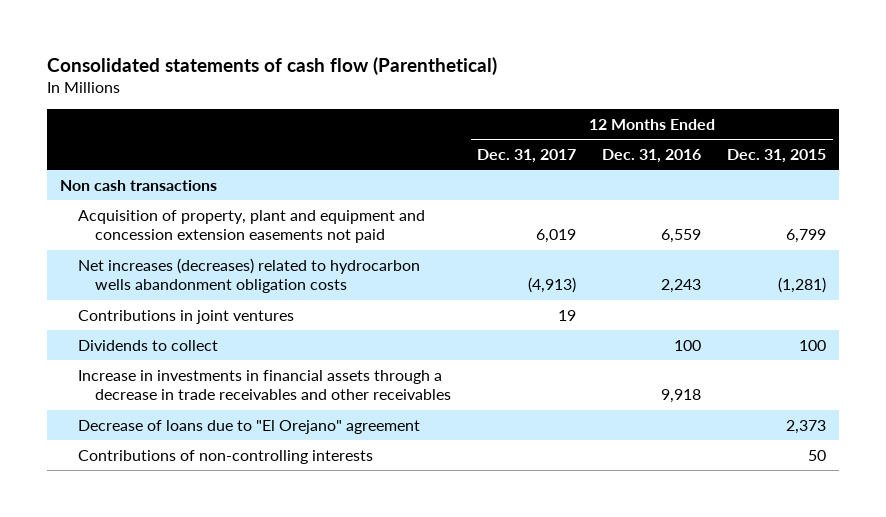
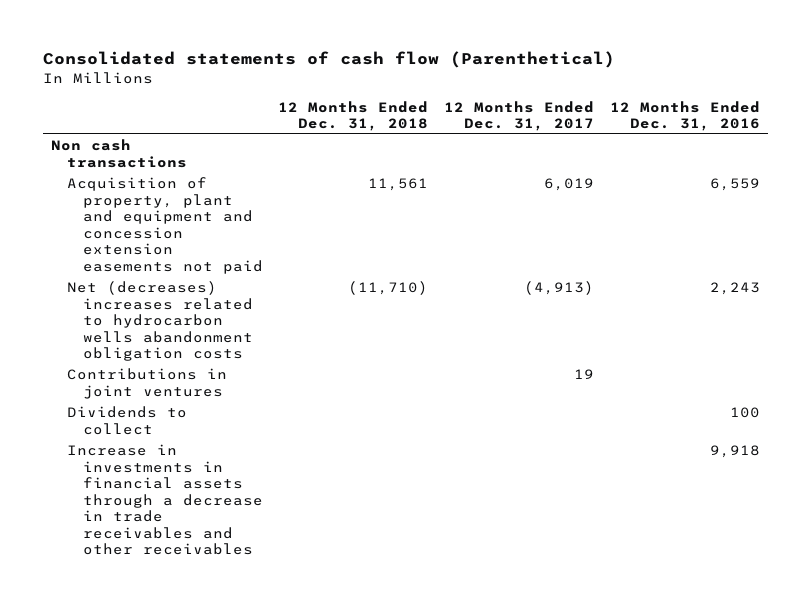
- | 12 Months Ended Dec. 31, 2017 | 12 Months Ended Dec. 31, 2016 | 12 Months Ended Dec. 31, 2015
+ | 12 Months Ended Dec. 31, 2018 | 12 Months Ended Dec. 31, 2017 | 12 Months Ended Dec. 31, 2016
- Net increases (decreases) related to hydrocarbon wells abandonment obligation costs | (4,913) | 2,243 | (1,281)
+ Net (decreases) increases related to hydrocarbon wells abandonment obligation costs | (11,710) | (4,913) | 2,243
- Decrease of loans due to "El Orejano" agreement | | | 2,373
- Contributions of non-controlling interests | | | 50

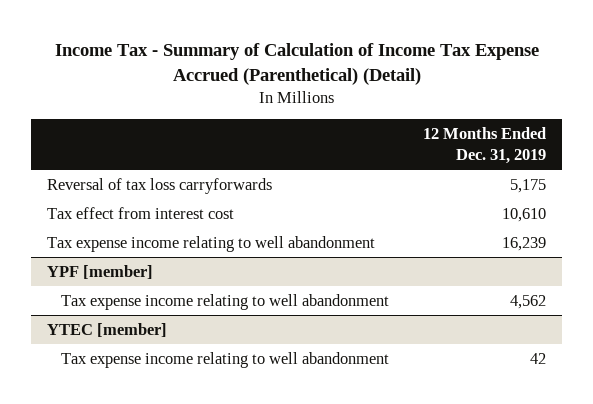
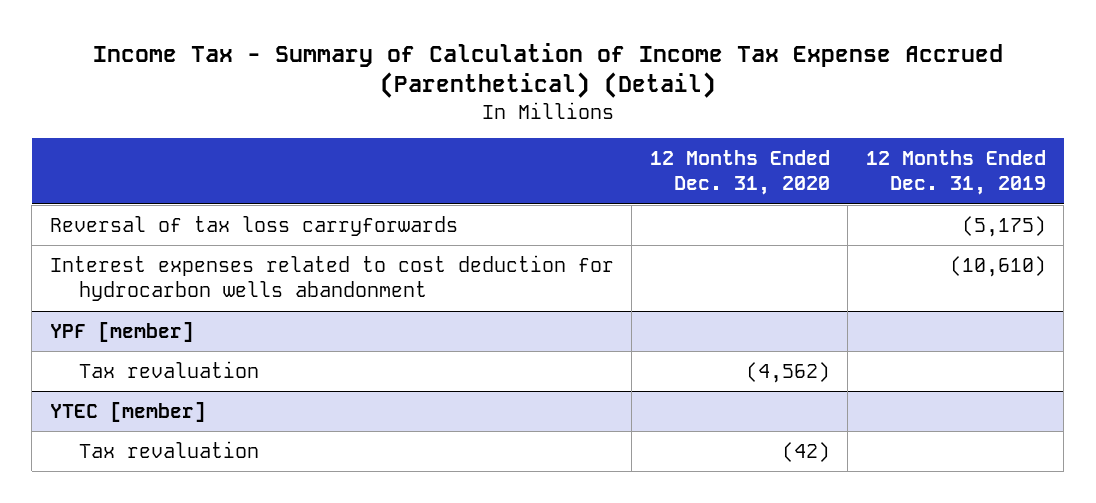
- | 12 Months Ended Dec. 31, 2019
+ | 12 Months Ended Dec. 31, 2020 | 12 Months Ended Dec. 31, 2019
- Reversal of tax loss carryforwards | 5,175
- Tax effect from interest cost | 10,610
- Tax expense income relating to well abandonment | 16,239
+ Reversal of tax loss carryforwards | | (5,175)
+ Interest expenses related to cost deduction for hydrocarbon wells abandonment | | (10,610)
@ YPF [member]
- Tax expense income relating to well abandonment | 4,562
+ Tax revaluation | (4,562) |
@ YTEC [member]
- Tax expense income relating to well abandonment | 42
+ Tax revaluation | (42) |

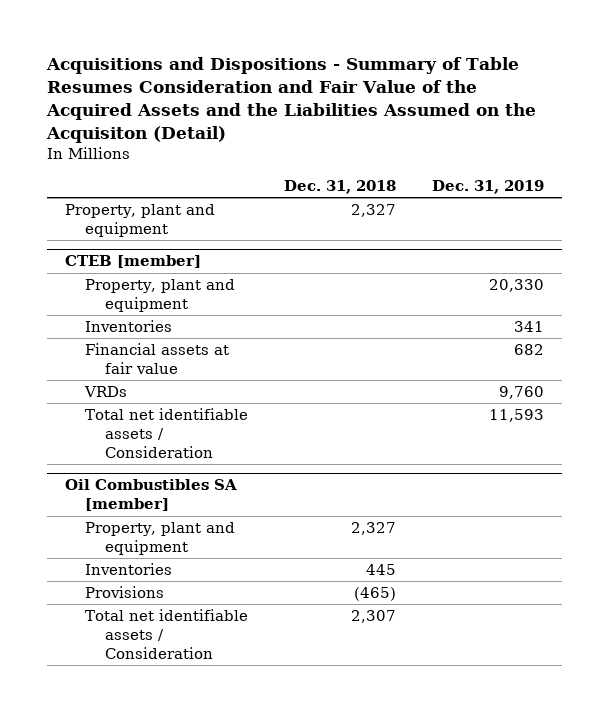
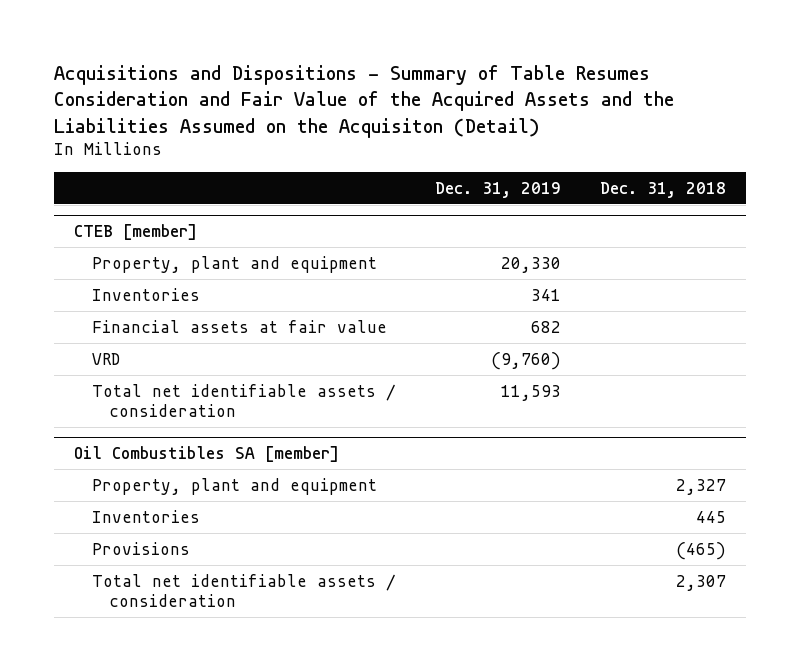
- | Dec. 31, 2018 | Dec. 31, 2019
+ | Dec. 31, 2019 | Dec. 31, 2018
- Property, plant and equipment | 2,327 |
@ CTEB [member]
- VRDs | | 9,760
- Total net identifiable assets / Consideration | | 11,593
+ VRD | (9,760) |
+ Total net identifiable assets / consideration | 11,593 |
@ Oil Combustibles SA [member]
- Total net identifiable assets / Consideration | 2,307 |
+ Total net identifiable assets / consideration | | 2,307

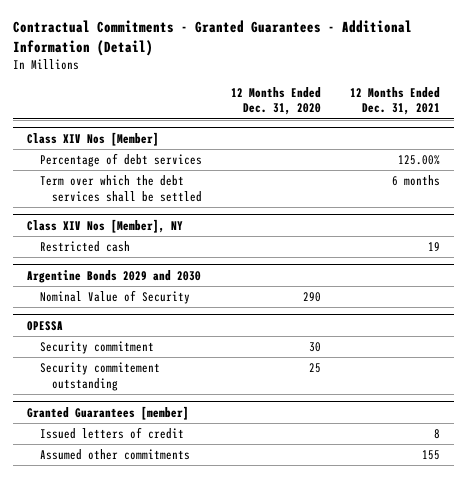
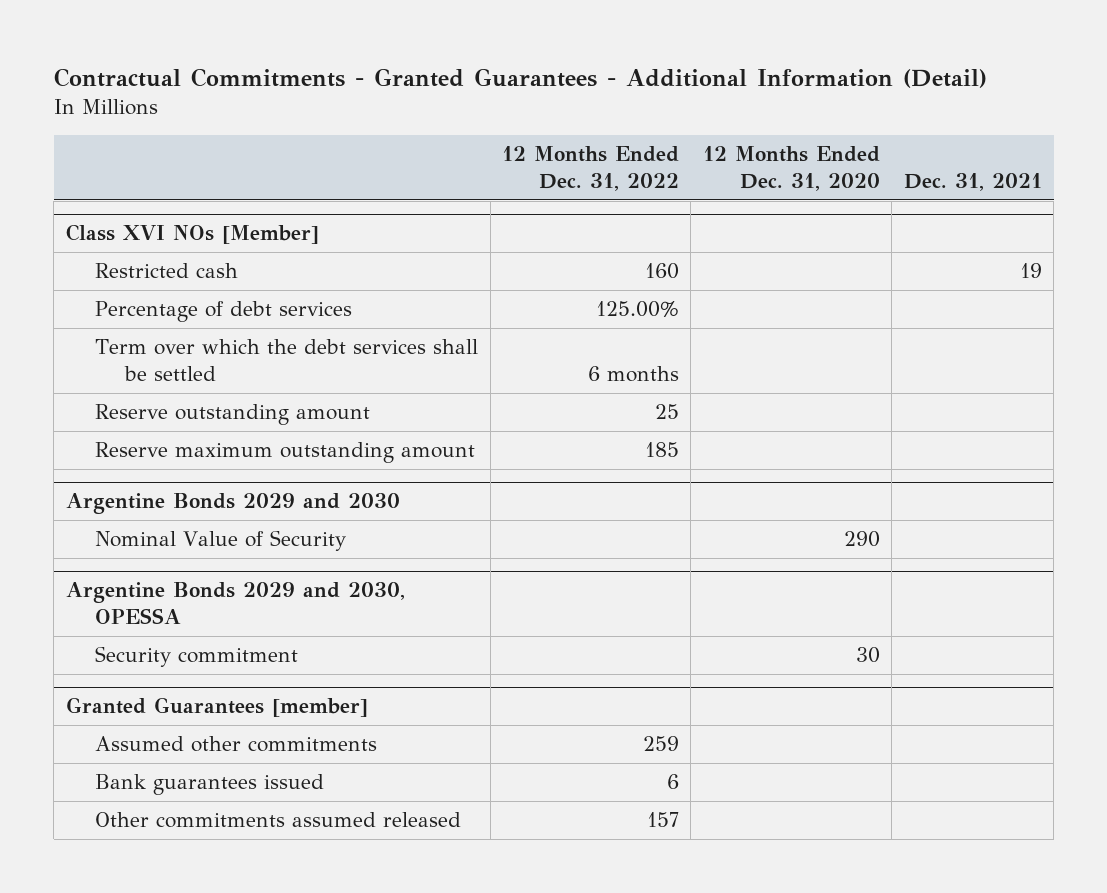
- | 12 Months Ended Dec. 31, 2020 | 12 Months Ended Dec. 31, 2021
+ | 12 Months Ended Dec. 31, 2022 | 12 Months Ended Dec. 31, 2020 | Dec. 31, 2021
- Class XIV Nos [Member]
- Percentage of debt services | | 125.00%
- Term over which the debt services shall be settled | | 6 months
- Class XIV Nos [Member], NY
- Restricted cash | | 19
+ Class XVI NOs [Member]
+ Restricted cash | 160 | | 19
+ Percentage of debt services | 125.00% | |
+ Term over which the debt services shall be settled | 6 months | |
+ Reserve outstanding amount | 25 | |
+ Reserve maximum outstanding amount | 185 | |
- OPESSA
+ Argentine Bonds 2029 and 2030, OPESSA
- Security commitement outstanding | 25 |
@ Granted Guarantees [member]
- Issued letters of credit | | 8
+ Bank guarantees issued | 6 | |
+ Other commitments assumed released | 157 | |

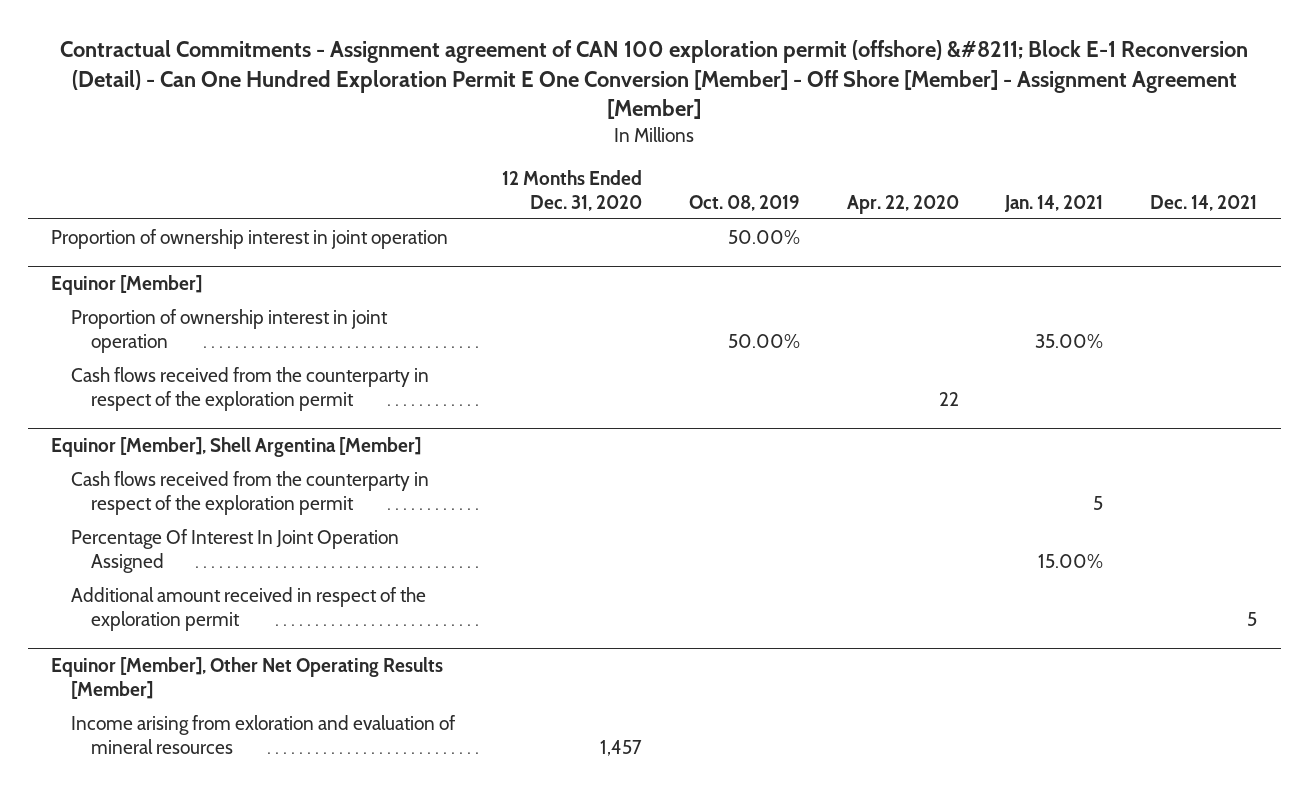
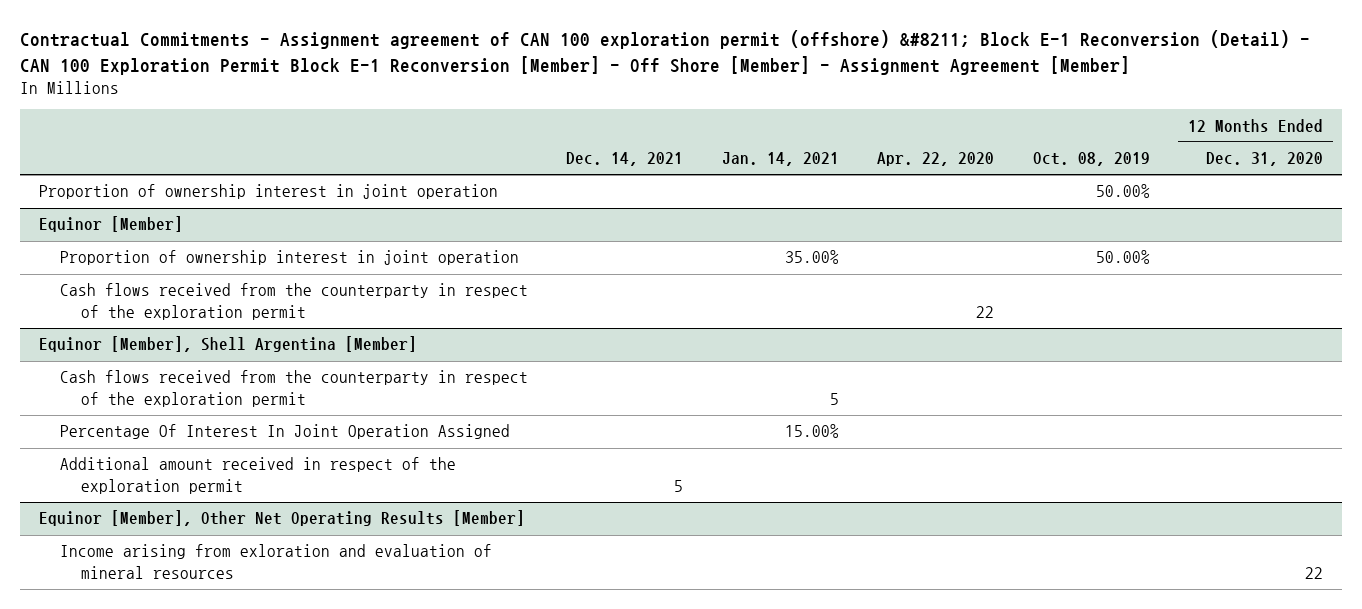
- Contractual Commitments - Assignment agreement of CAN 100 exploration permit (offshore) &#8211; Block E-1 Reconversion (Detail) - Can One Hundred Exploration Permit E One Conversion [Member] - Off Shore [Member] - Assignment Agreement [Member]
+ Contractual Commitments - Assignment agreement of CAN 100 exploration permit (offshore) &#8211; Block E-1 Reconversion (Detail) - CAN 100 Exploration Permit Block E-1 Reconversion [Member] - Off Shore [Member] - Assignment Agreement [Member]
- | 12 Months Ended Dec. 31, 2020 | Oct. 08, 2019 | Apr. 22, 2020 | Jan. 14, 2021 | Dec. 14, 2021
+ | Dec. 14, 2021 | Jan. 14, 2021 | Apr. 22, 2020 | Oct. 08, 2019 | 12 Months Ended Dec. 31, 2020
@ Equinor [Member], Other Net Operating Results [Member]
- Income arising from exloration and evaluation of mineral resources | 1,457 | | | |
+ Income arising from exloration and evaluation of mineral resources | | | | | 22

